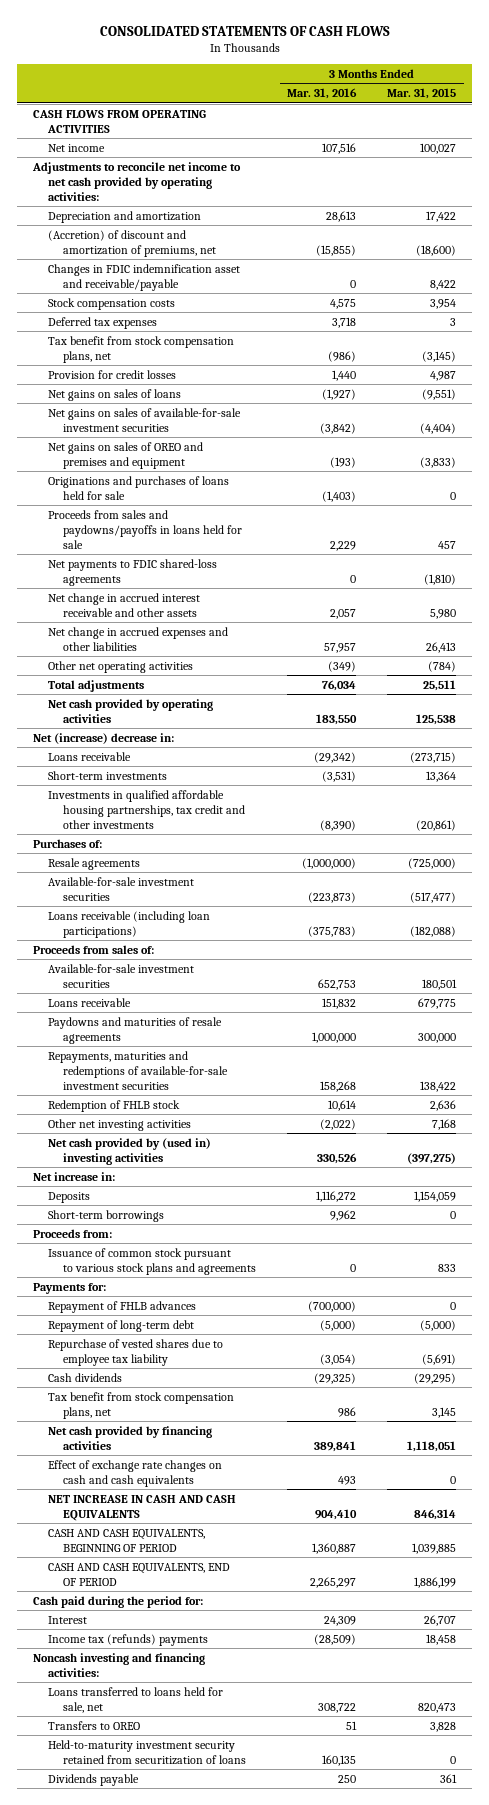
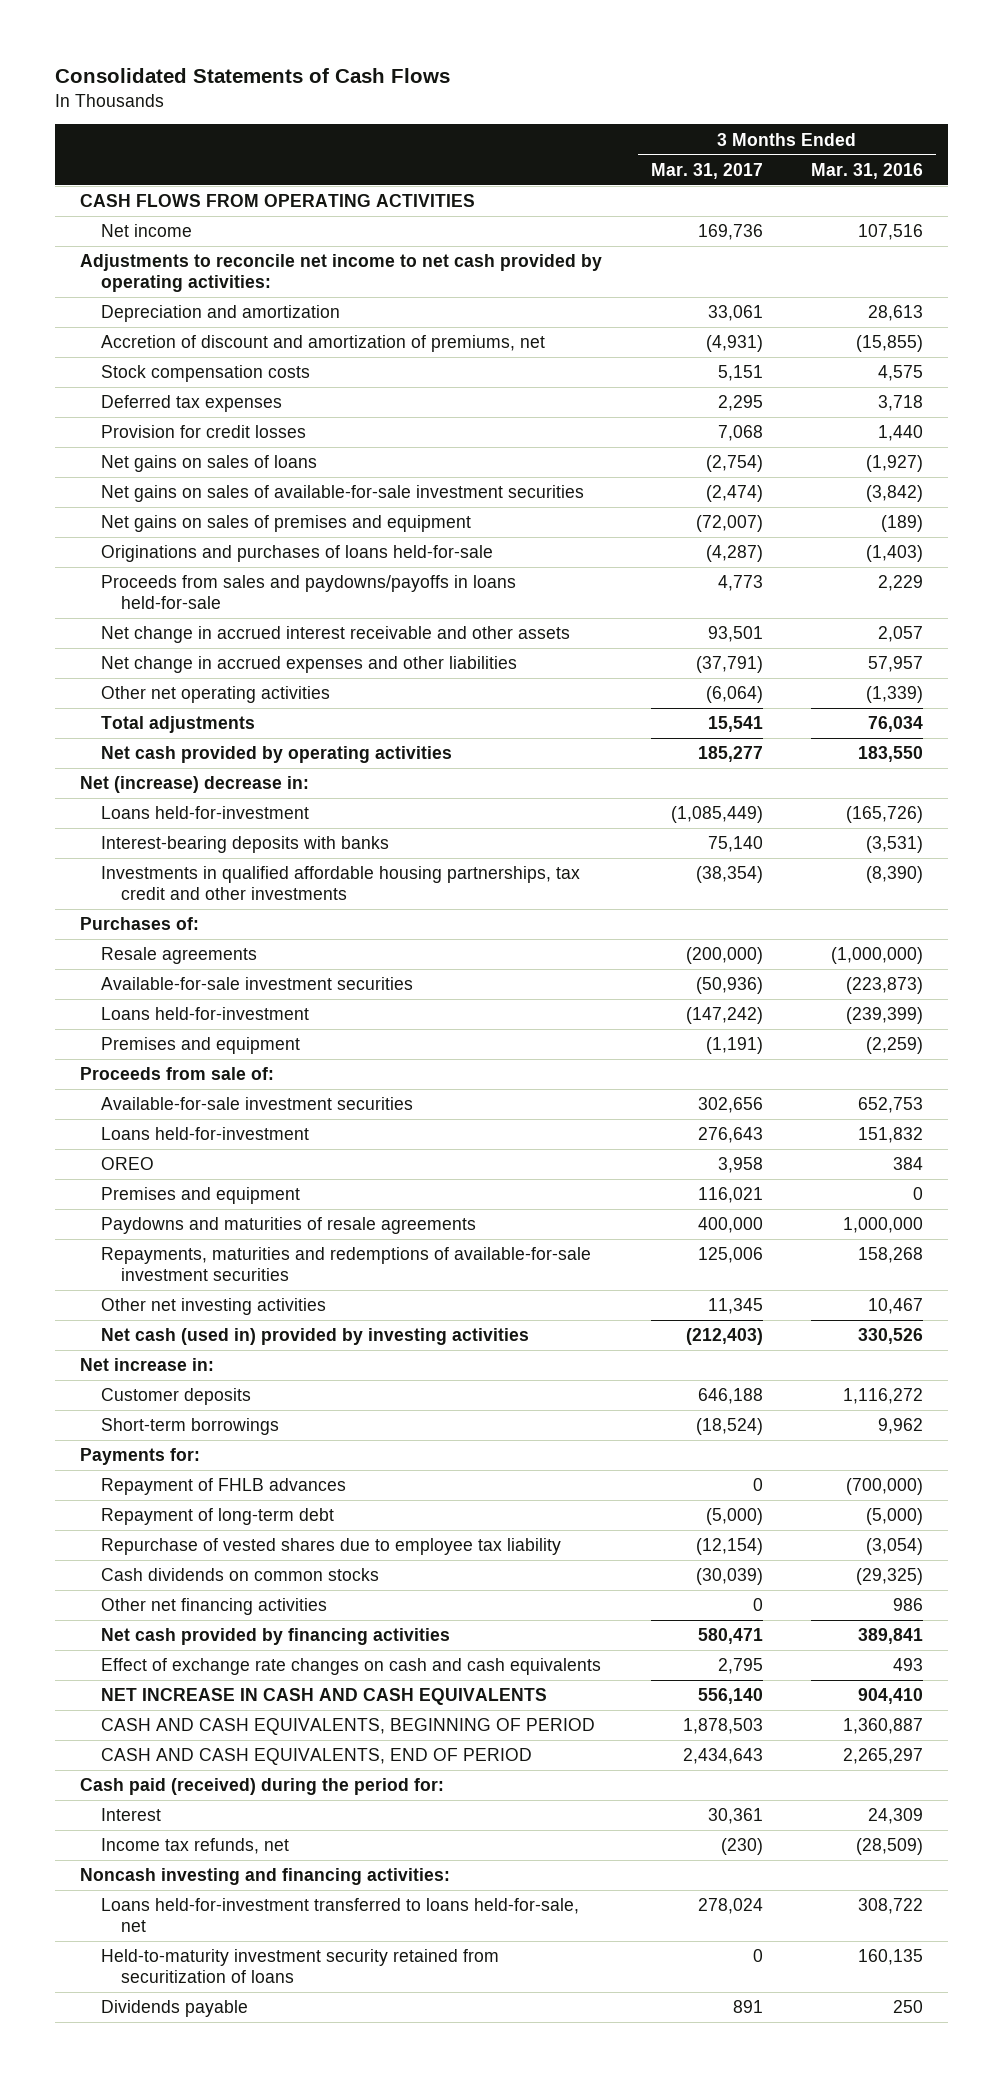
- CONSOLIDATED STATEMENTS OF CASH FLOWS
+ Consolidated Statements of Cash Flows
- | 3 Months Ended Mar. 31, 2016 | 3 Months Ended Mar. 31, 2015
+ | 3 Months Ended Mar. 31, 2017 | 3 Months Ended Mar. 31, 2016
- (Accretion) of discount and amortization of premiums, net | (15,855) | (18,600)
- Changes in FDIC indemnification asset and receivable/payable | 0 | 8,422
+ Accretion of discount and amortization of premiums, net | (4,931) | (15,855)
- Tax benefit from stock compensation plans, net | (986) | (3,145)
- Net gains on sales of OREO and premises and equipment | (193) | (3,833)
- Originations and purchases of loans held for sale | (1,403) | 0
- Proceeds from sales and paydowns/payoffs in loans held for sale | 2,229 | 457
- Net payments to FDIC shared-loss agreements | 0 | (1,810)
+ Net gains on sales of premises and equipment | (72,007) | (189)
+ Originations and purchases of loans held-for-sale | (4,287) | (1,403)
+ Proceeds from sales and paydowns/payoffs in loans held-for-sale | 4,773 | 2,229
- Other net operating activities | (349) | (784)
+ Other net operating activities | (6,064) | (1,339)
- Loans receivable | (29,342) | (273,715)
- Short-term investments | (3,531) | 13,364
+ Loans held-for-investment | (1,085,449) | (165,726)
+ Interest-bearing deposits with banks | 75,140 | (3,531)
- Loans receivable (including loan participations) | (375,783) | (182,088)
- Proceeds from sales of:
+ Loans held-for-investment | (147,242) | (239,399)
+ Premises and equipment | (1,191) | (2,259)
+ Proceeds from sale of:
- Loans receivable | 151,832 | 679,775
+ Loans held-for-investment | 276,643 | 151,832
+ OREO | 3,958 | 384
+ Premises and equipment | 116,021 | 0
- Redemption of FHLB stock | 10,614 | 2,636
- Other net investing activities | (2,022) | 7,168
- Net cash provided by (used in) investing activities | 330,526 | (397,275)
+ Other net investing activities | 11,345 | 10,467
+ Net cash (used in) provided by investing activities | (212,403) | 330,526
- Deposits | 1,116,272 | 1,154,059
+ Customer deposits | 646,188 | 1,116,272
- Proceeds from:
- Issuance of common stock pursuant to various stock plans and agreements | 0 | 833
- Cash dividends | (29,325) | (29,295)
- Tax benefit from stock compensation plans, net | 986 | 3,145
+ Cash dividends on common stocks | (30,039) | (29,325)
+ Other net financing activities | 0 | 986
- Cash paid during the period for:
+ Cash paid (received) during the period for:
- Income tax (refunds) payments | (28,509) | 18,458
+ Income tax refunds, net | (230) | (28,509)
- Loans transferred to loans held for sale, net | 308,722 | 820,473
- Transfers to OREO | 51 | 3,828
+ Loans held-for-investment transferred to loans held-for-sale, net | 278,024 | 308,722

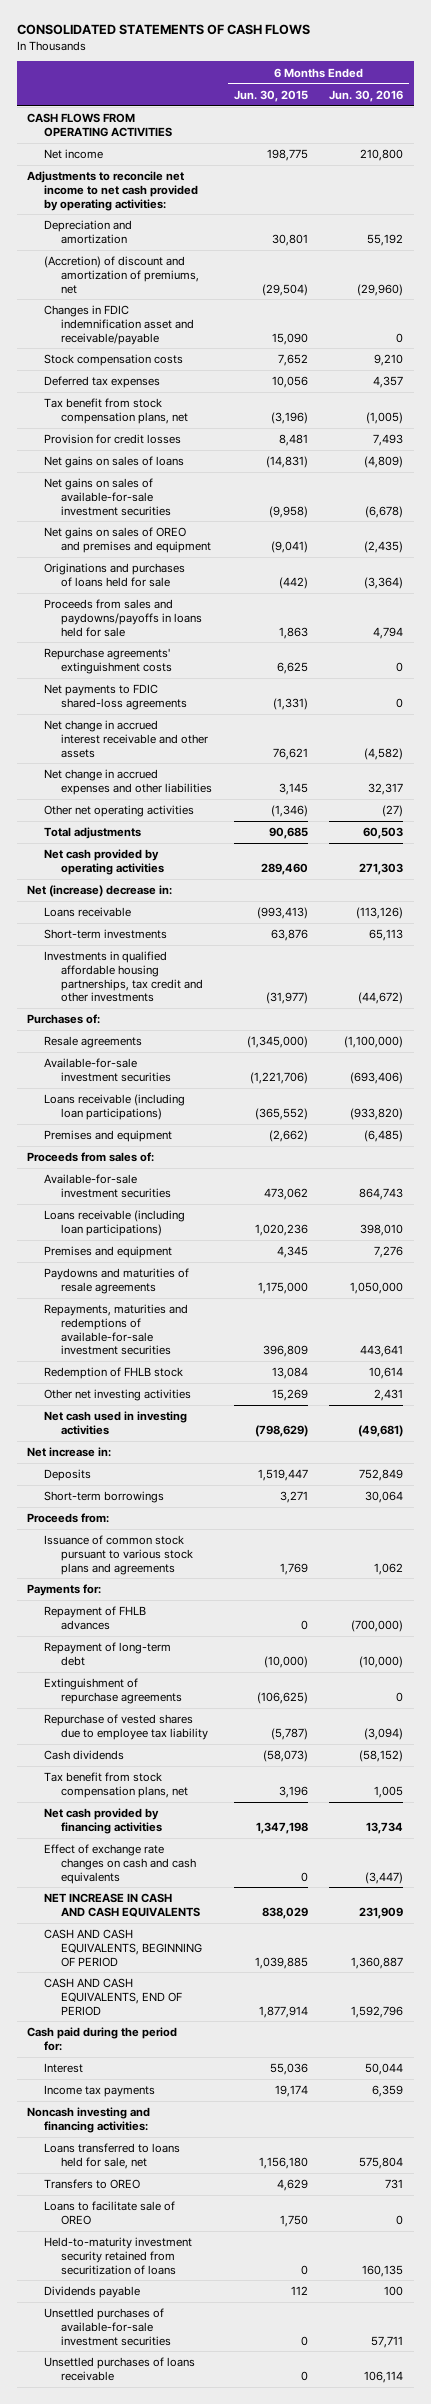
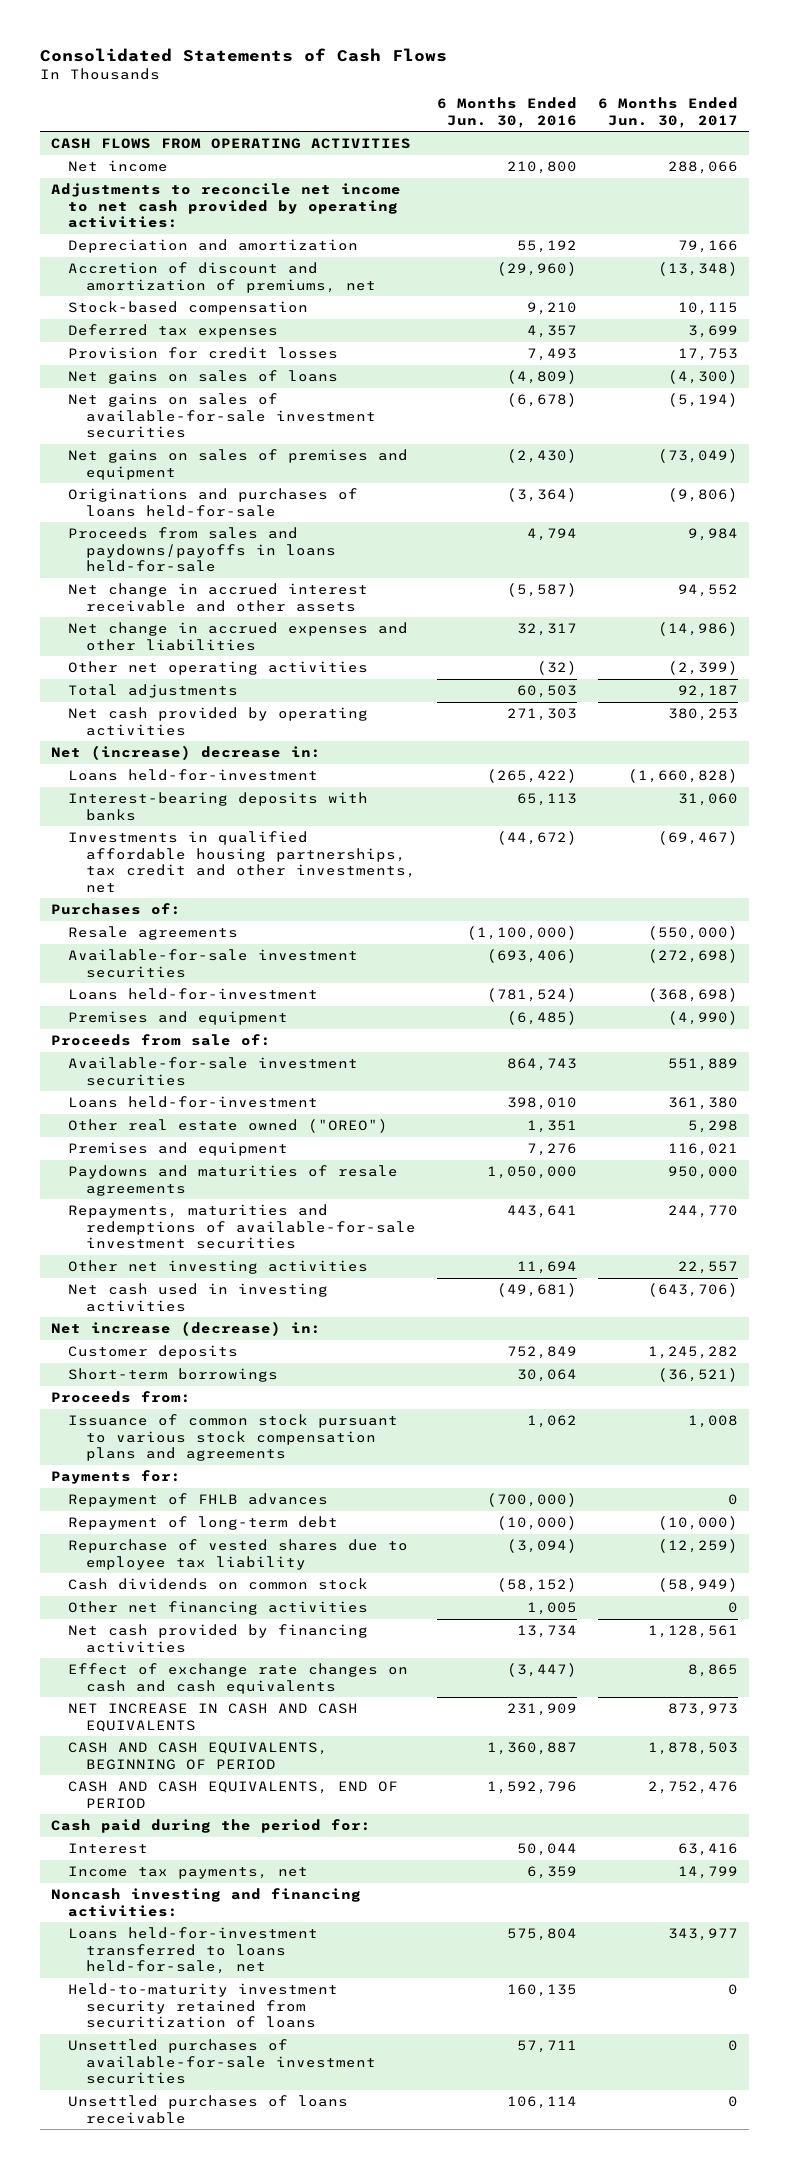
- CONSOLIDATED STATEMENTS OF CASH FLOWS
+ Consolidated Statements of Cash Flows
- | 6 Months Ended Jun. 30, 2015 | 6 Months Ended Jun. 30, 2016
+ | 6 Months Ended Jun. 30, 2016 | 6 Months Ended Jun. 30, 2017
- (Accretion) of discount and amortization of premiums, net | (29,504) | (29,960)
- Changes in FDIC indemnification asset and receivable/payable | 15,090 | 0
- Stock compensation costs | 7,652 | 9,210
+ Accretion of discount and amortization of premiums, net | (29,960) | (13,348)
+ Stock-based compensation | 9,210 | 10,115
- Tax benefit from stock compensation plans, net | (3,196) | (1,005)
- Net gains on sales of OREO and premises and equipment | (9,041) | (2,435)
- Originations and purchases of loans held for sale | (442) | (3,364)
- Proceeds from sales and paydowns/payoffs in loans held for sale | 1,863 | 4,794
- Repurchase agreements' extinguishment costs | 6,625 | 0
- Net payments to FDIC shared-loss agreements | (1,331) | 0
- Net change in accrued interest receivable and other assets | 76,621 | (4,582)
+ Net gains on sales of premises and equipment | (2,430) | (73,049)
+ Originations and purchases of loans held-for-sale | (3,364) | (9,806)
+ Proceeds from sales and paydowns/payoffs in loans held-for-sale | 4,794 | 9,984
+ Net change in accrued interest receivable and other assets | (5,587) | 94,552
- Other net operating activities | (1,346) | (27)
+ Other net operating activities | (32) | (2,399)
- Loans receivable | (993,413) | (113,126)
- Short-term investments | 63,876 | 65,113
- Investments in qualified affordable housing partnerships, tax credit and other investments | (31,977) | (44,672)
+ Loans held-for-investment | (265,422) | (1,660,828)
+ Interest-bearing deposits with banks | 65,113 | 31,060
+ Investments in qualified affordable housing partnerships, tax credit and other investments, net | (44,672) | (69,467)
- Loans receivable (including loan participations) | (365,552) | (933,820)
+ Loans held-for-investment | (781,524) | (368,698)
- Proceeds from sales of:
+ Proceeds from sale of:
- Loans receivable (including loan participations) | 1,020,236 | 398,010
+ Loans held-for-investment | 398,010 | 361,380
+ Other real estate owned ("OREO") | 1,351 | 5,298
- Redemption of FHLB stock | 13,084 | 10,614
- Other net investing activities | 15,269 | 2,431
+ Other net investing activities | 11,694 | 22,557
- Net increase in:
- Deposits | 1,519,447 | 752,849
+ Net increase (decrease) in:
+ Customer deposits | 752,849 | 1,245,282
- Issuance of common stock pursuant to various stock plans and agreements | 1,769 | 1,062
+ Issuance of common stock pursuant to various stock compensation plans and agreements | 1,062 | 1,008
- Extinguishment of repurchase agreements | (106,625) | 0
- Cash dividends | (58,073) | (58,152)
- Tax benefit from stock compensation plans, net | 3,196 | 1,005
+ Cash dividends on common stock | (58,152) | (58,949)
+ Other net financing activities | 1,005 | 0
- Income tax payments | 19,174 | 6,359
+ Income tax payments, net | 6,359 | 14,799
- Loans transferred to loans held for sale, net | 1,156,180 | 575,804
- Transfers to OREO | 4,629 | 731
- Loans to facilitate sale of OREO | 1,750 | 0
+ Loans held-for-investment transferred to loans held-for-sale, net | 575,804 | 343,977
- Dividends payable | 112 | 100

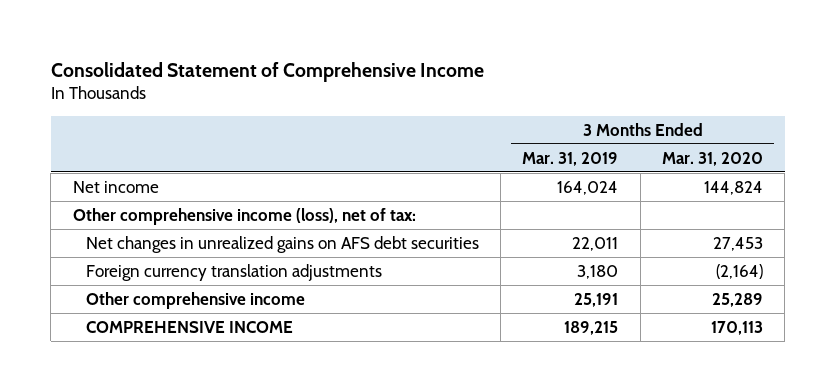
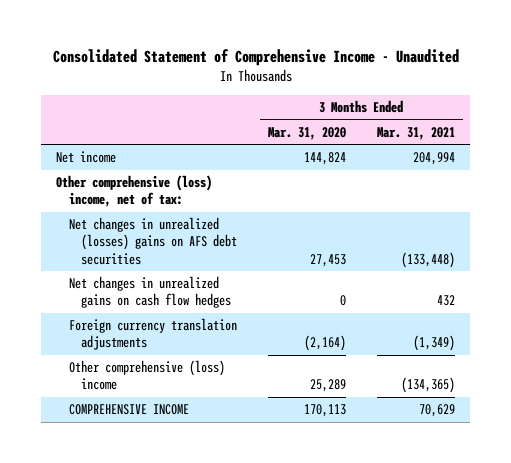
- Consolidated Statement of Comprehensive Income
+ Consolidated Statement of Comprehensive Income - Unaudited
- | 3 Months Ended Mar. 31, 2019 | 3 Months Ended Mar. 31, 2020
+ | 3 Months Ended Mar. 31, 2020 | 3 Months Ended Mar. 31, 2021
- Other comprehensive income (loss), net of tax:
- Net changes in unrealized gains on AFS debt securities | 22,011 | 27,453
+ Other comprehensive (loss) income, net of tax:
+ Net changes in unrealized (losses) gains on AFS debt securities | 27,453 | (133,448)
+ Net changes in unrealized gains on cash flow hedges | 0 | 432
- Other comprehensive income | 25,191 | 25,289
+ Other comprehensive (loss) income | 25,289 | (134,365)

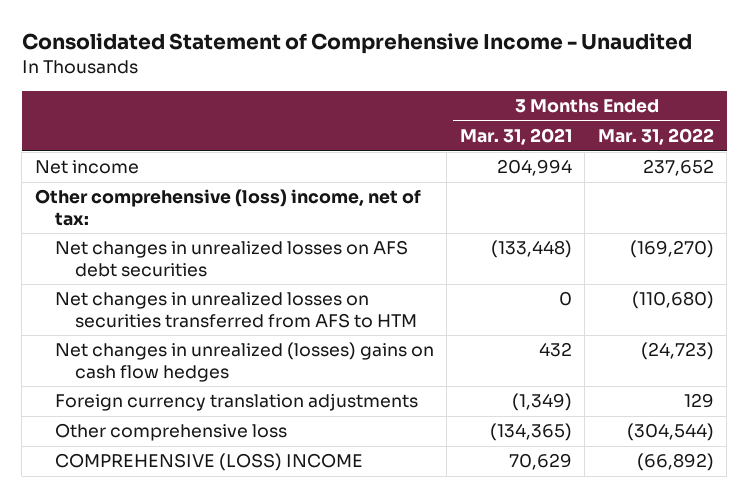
- | 3 Months Ended Mar. 31, 2020 | 3 Months Ended Mar. 31, 2021
+ | 3 Months Ended Mar. 31, 2021 | 3 Months Ended Mar. 31, 2022
- Net changes in unrealized (losses) gains on AFS debt securities | 27,453 | (133,448)
- Net changes in unrealized gains on cash flow hedges | 0 | 432
+ Net changes in unrealized losses on AFS debt securities | (133,448) | (169,270)
+ Net changes in unrealized losses on securities transferred from AFS to HTM | 0 | (110,680)
+ Net changes in unrealized (losses) gains on cash flow hedges | 432 | (24,723)
- Other comprehensive (loss) income | 25,289 | (134,365)
- COMPREHENSIVE INCOME | 170,113 | 70,629
+ Other comprehensive loss | (134,365) | (304,544)
+ COMPREHENSIVE (LOSS) INCOME | 70,629 | (66,892)

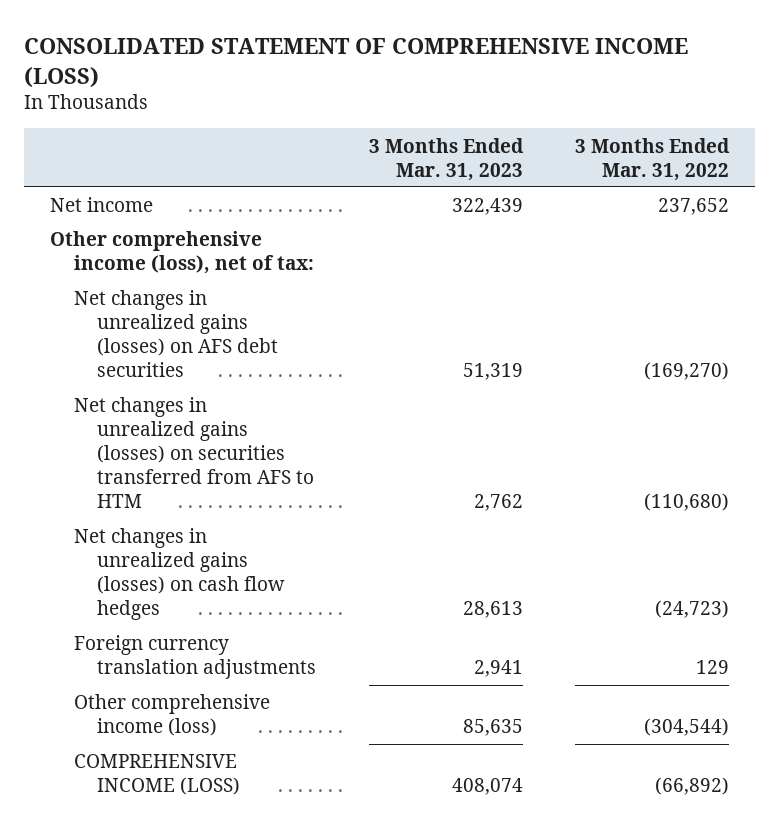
- Consolidated Statement of Comprehensive Income - Unaudited
+ CONSOLIDATED STATEMENT OF COMPREHENSIVE INCOME (LOSS)
- | 3 Months Ended Mar. 31, 2021 | 3 Months Ended Mar. 31, 2022
+ | 3 Months Ended Mar. 31, 2023 | 3 Months Ended Mar. 31, 2022
- Other comprehensive (loss) income, net of tax:
- Net changes in unrealized losses on AFS debt securities | (133,448) | (169,270)
- Net changes in unrealized losses on securities transferred from AFS to HTM | 0 | (110,680)
- Net changes in unrealized (losses) gains on cash flow hedges | 432 | (24,723)
+ Other comprehensive income (loss), net of tax:
+ Net changes in unrealized gains (losses) on AFS debt securities | 51,319 | (169,270)
+ Net changes in unrealized gains (losses) on securities transferred from AFS to HTM | 2,762 | (110,680)
+ Net changes in unrealized gains (losses) on cash flow hedges | 28,613 | (24,723)
- Other comprehensive loss | (134,365) | (304,544)
- COMPREHENSIVE (LOSS) INCOME | 70,629 | (66,892)
+ Other comprehensive income (loss) | 85,635 | (304,544)
+ COMPREHENSIVE INCOME (LOSS) | 408,074 | (66,892)

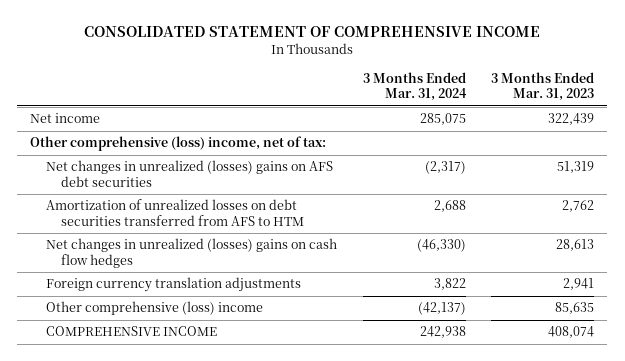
- CONSOLIDATED STATEMENT OF COMPREHENSIVE INCOME (LOSS)
+ CONSOLIDATED STATEMENT OF COMPREHENSIVE INCOME
- | 3 Months Ended Mar. 31, 2023 | 3 Months Ended Mar. 31, 2022
+ | 3 Months Ended Mar. 31, 2024 | 3 Months Ended Mar. 31, 2023
- Other comprehensive income (loss), net of tax:
- Net changes in unrealized gains (losses) on AFS debt securities | 51,319 | (169,270)
- Net changes in unrealized gains (losses) on securities transferred from AFS to HTM | 2,762 | (110,680)
- Net changes in unrealized gains (losses) on cash flow hedges | 28,613 | (24,723)
+ Other comprehensive (loss) income, net of tax:
+ Net changes in unrealized (losses) gains on AFS debt securities | (2,317) | 51,319
+ Amortization of unrealized losses on debt securities transferred from AFS to HTM | 2,688 | 2,762
+ Net changes in unrealized (losses) gains on cash flow hedges | (46,330) | 28,613
- Other comprehensive income (loss) | 85,635 | (304,544)
- COMPREHENSIVE INCOME (LOSS) | 408,074 | (66,892)
+ Other comprehensive (loss) income | (42,137) | 85,635
+ COMPREHENSIVE INCOME | 242,938 | 408,074

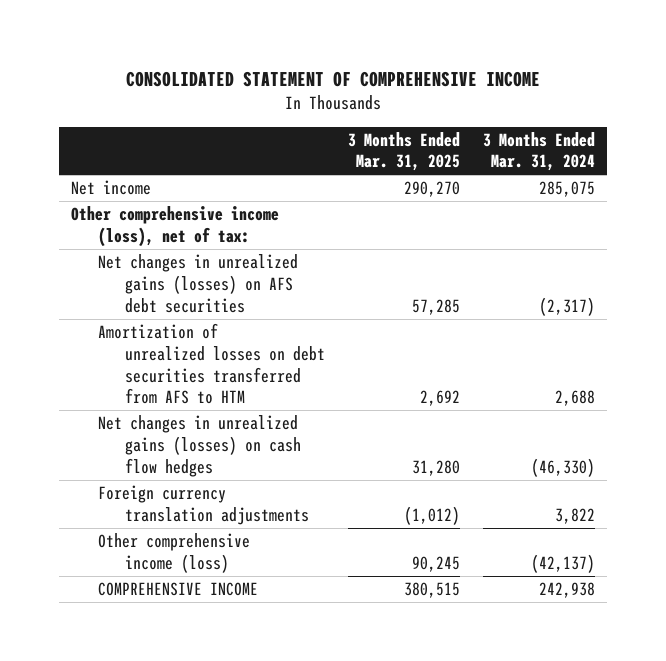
- | 3 Months Ended Mar. 31, 2024 | 3 Months Ended Mar. 31, 2023
+ | 3 Months Ended Mar. 31, 2025 | 3 Months Ended Mar. 31, 2024
- Other comprehensive (loss) income, net of tax:
- Net changes in unrealized (losses) gains on AFS debt securities | (2,317) | 51,319
+ Other comprehensive income (loss), net of tax:
+ Net changes in unrealized gains (losses) on AFS debt securities | 57,285 | (2,317)
- Net changes in unrealized (losses) gains on cash flow hedges | (46,330) | 28,613
+ Net changes in unrealized gains (losses) on cash flow hedges | 31,280 | (46,330)
- Other comprehensive (loss) income | (42,137) | 85,635
+ Other comprehensive income (loss) | 90,245 | (42,137)

